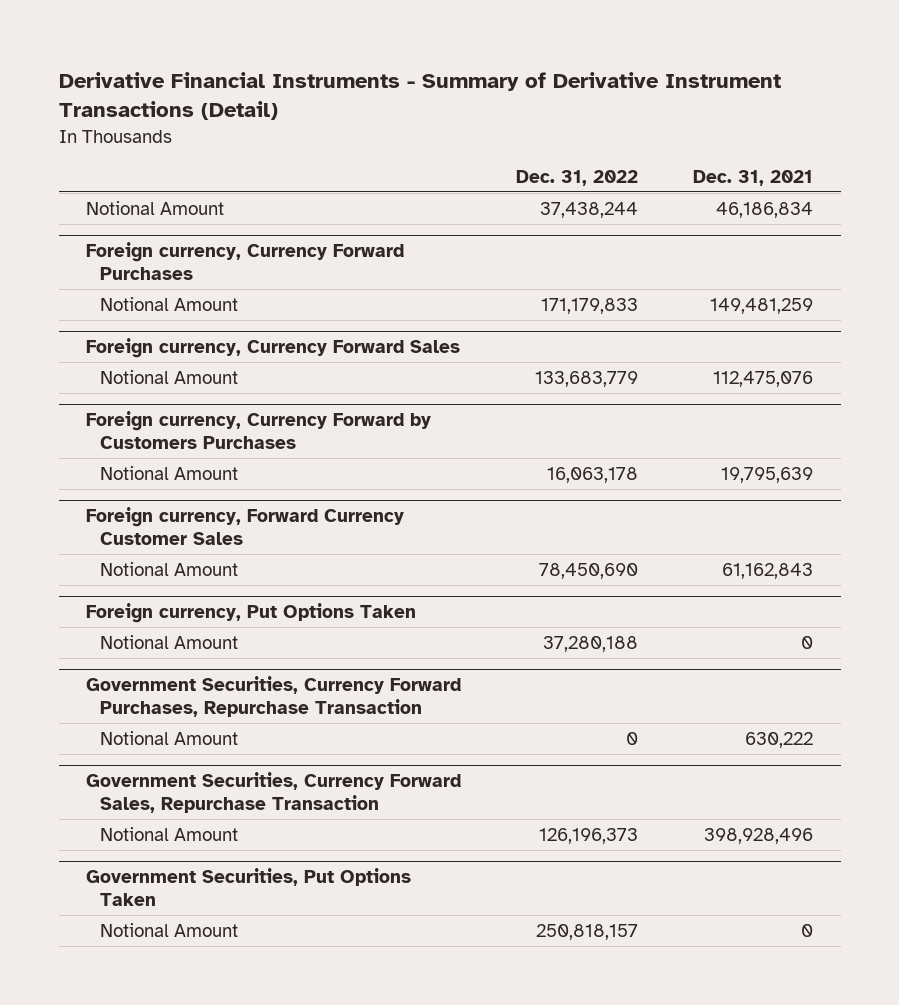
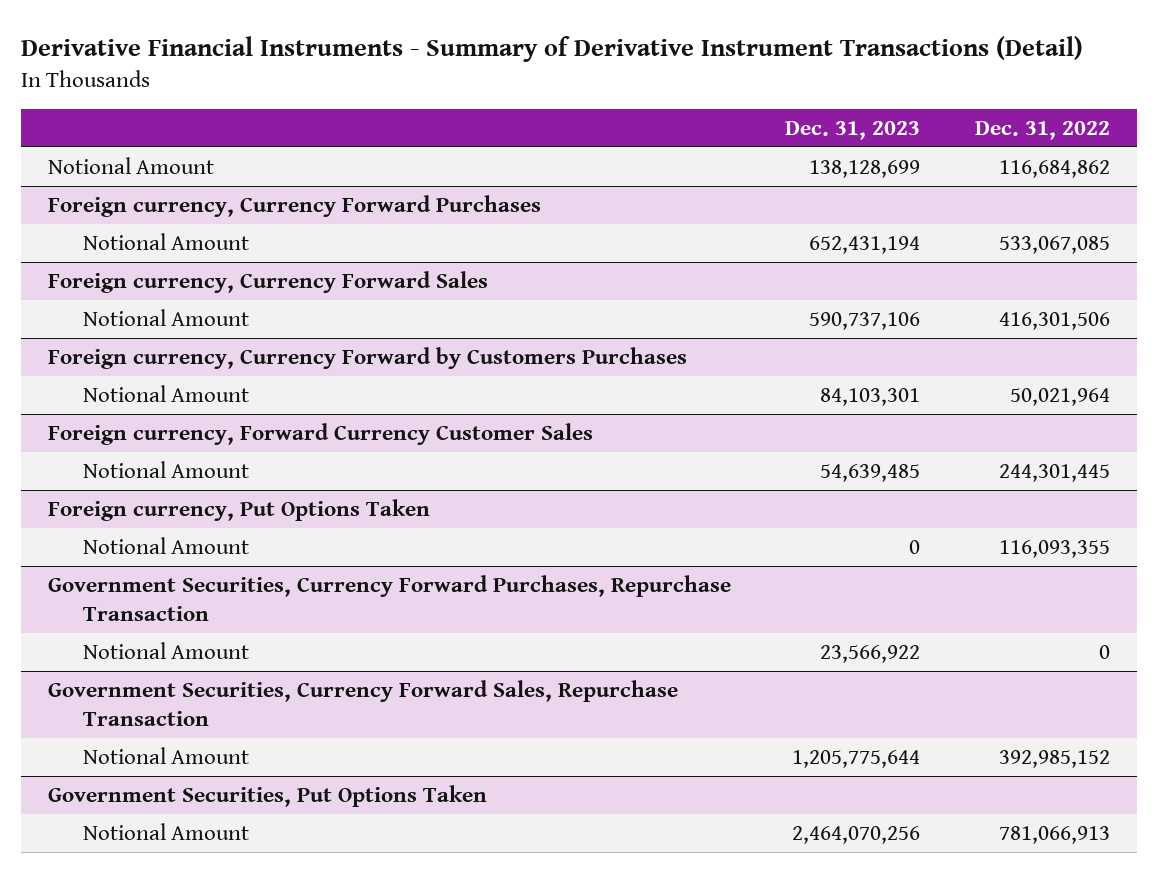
- | Dec. 31, 2022 | Dec. 31, 2021
+ | Dec. 31, 2023 | Dec. 31, 2022
- Notional Amount | 37,438,244 | 46,186,834
+ Notional Amount | 138,128,699 | 116,684,862
@ Foreign currency, Currency Forward Purchases
- Notional Amount | 171,179,833 | 149,481,259
+ Notional Amount | 652,431,194 | 533,067,085
@ Foreign currency, Currency Forward Sales
- Notional Amount | 133,683,779 | 112,475,076
+ Notional Amount | 590,737,106 | 416,301,506
@ Foreign currency, Currency Forward by Customers Purchases
- Notional Amount | 16,063,178 | 19,795,639
+ Notional Amount | 84,103,301 | 50,021,964
@ Foreign currency, Forward Currency Customer Sales
- Notional Amount | 78,450,690 | 61,162,843
+ Notional Amount | 54,639,485 | 244,301,445
@ Foreign currency, Put Options Taken
- Notional Amount | 37,280,188 | 0
+ Notional Amount | 0 | 116,093,355
@ Government Securities, Currency Forward Sales, Repurchase Transaction
- Notional Amount | 126,196,373 | 398,928,496
+ Notional Amount | 1,205,775,644 | 392,985,152
@ Government Securities, Put Options Taken
- Notional Amount | 250,818,157 | 0
+ Notional Amount | 2,464,070,256 | 781,066,913

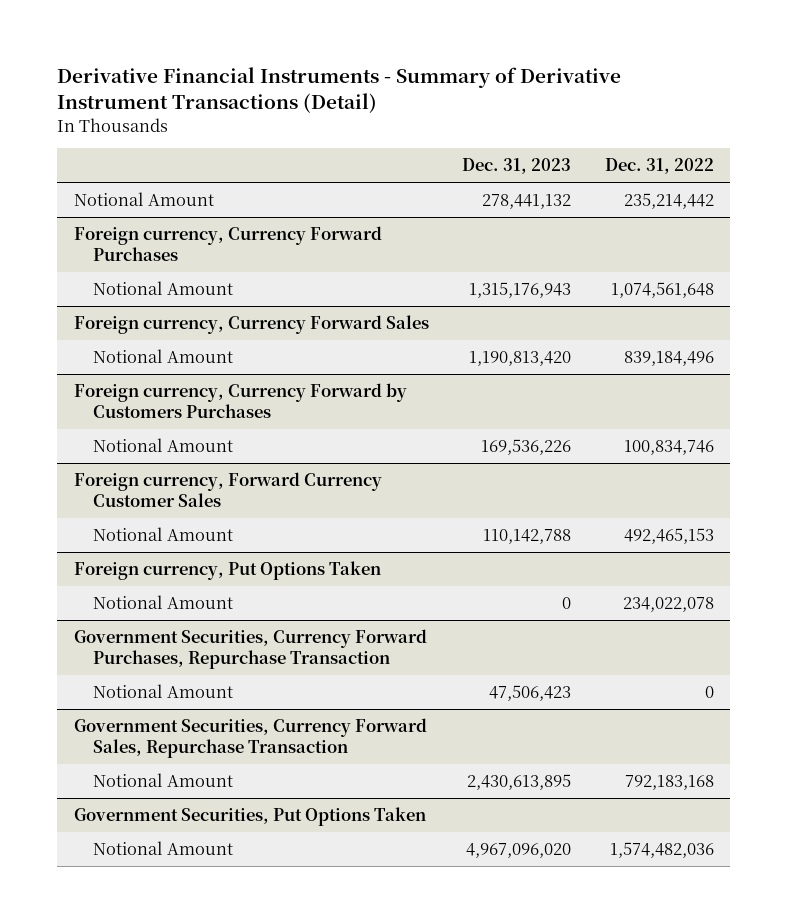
- Notional Amount | 138,128,699 | 116,684,862
+ Notional Amount | 278,441,132 | 235,214,442
@ Foreign currency, Currency Forward Purchases
- Notional Amount | 652,431,194 | 533,067,085
+ Notional Amount | 1,315,176,943 | 1,074,561,648
@ Foreign currency, Currency Forward Sales
- Notional Amount | 590,737,106 | 416,301,506
+ Notional Amount | 1,190,813,420 | 839,184,496
@ Foreign currency, Currency Forward by Customers Purchases
- Notional Amount | 84,103,301 | 50,021,964
+ Notional Amount | 169,536,226 | 100,834,746
@ Foreign currency, Forward Currency Customer Sales
- Notional Amount | 54,639,485 | 244,301,445
+ Notional Amount | 110,142,788 | 492,465,153
@ Foreign currency, Put Options Taken
- Notional Amount | 0 | 116,093,355
+ Notional Amount | 0 | 234,022,078
@ Government Securities, Currency Forward Purchases, Repurchase Transaction
- Notional Amount | 23,566,922 | 0
+ Notional Amount | 47,506,423 | 0
@ Government Securities, Currency Forward Sales, Repurchase Transaction
- Notional Amount | 1,205,775,644 | 392,985,152
+ Notional Amount | 2,430,613,895 | 792,183,168
@ Government Securities, Put Options Taken
- Notional Amount | 2,464,070,256 | 781,066,913
+ Notional Amount | 4,967,096,020 | 1,574,482,036

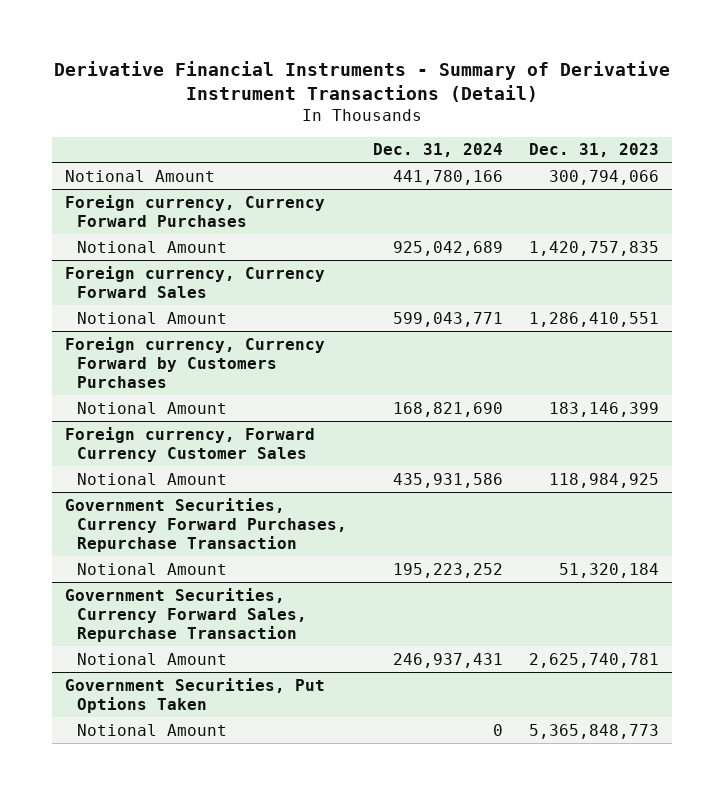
- | Dec. 31, 2023 | Dec. 31, 2022
+ | Dec. 31, 2024 | Dec. 31, 2023
- Notional Amount | 278,441,132 | 235,214,442
+ Notional Amount | 441,780,166 | 300,794,066
@ Foreign currency, Currency Forward Purchases
- Notional Amount | 1,315,176,943 | 1,074,561,648
+ Notional Amount | 925,042,689 | 1,420,757,835
@ Foreign currency, Currency Forward Sales
- Notional Amount | 1,190,813,420 | 839,184,496
+ Notional Amount | 599,043,771 | 1,286,410,551
@ Foreign currency, Currency Forward by Customers Purchases
- Notional Amount | 169,536,226 | 100,834,746
+ Notional Amount | 168,821,690 | 183,146,399
@ Foreign currency, Forward Currency Customer Sales
- Notional Amount | 110,142,788 | 492,465,153
- Foreign currency, Put Options Taken
- Notional Amount | 0 | 234,022,078
@ Foreign currency, Forward Currency Customer Sales
+ Notional Amount | 435,931,586 | 118,984,925
@ Government Securities, Currency Forward Purchases, Repurchase Transaction
- Notional Amount | 47,506,423 | 0
+ Notional Amount | 195,223,252 | 51,320,184
@ Government Securities, Currency Forward Sales, Repurchase Transaction
- Notional Amount | 2,430,613,895 | 792,183,168
+ Notional Amount | 246,937,431 | 2,625,740,781
@ Government Securities, Put Options Taken
- Notional Amount | 4,967,096,020 | 1,574,482,036
+ Notional Amount | 0 | 5,365,848,773

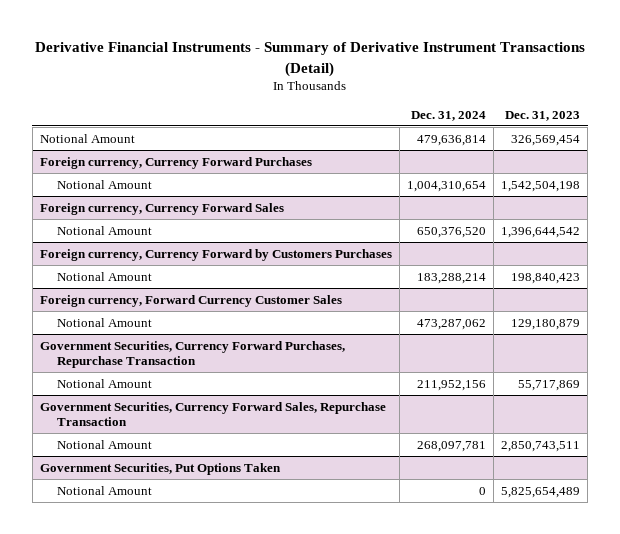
- Notional Amount | 441,780,166 | 300,794,066
+ Notional Amount | 479,636,814 | 326,569,454
@ Foreign currency, Currency Forward Purchases
- Notional Amount | 925,042,689 | 1,420,757,835
+ Notional Amount | 1,004,310,654 | 1,542,504,198
@ Foreign currency, Currency Forward Sales
- Notional Amount | 599,043,771 | 1,286,410,551
+ Notional Amount | 650,376,520 | 1,396,644,542
@ Foreign currency, Currency Forward by Customers Purchases
- Notional Amount | 168,821,690 | 183,146,399
+ Notional Amount | 183,288,214 | 198,840,423
@ Foreign currency, Forward Currency Customer Sales
- Notional Amount | 435,931,586 | 118,984,925
+ Notional Amount | 473,287,062 | 129,180,879
@ Government Securities, Currency Forward Purchases, Repurchase Transaction
- Notional Amount | 195,223,252 | 51,320,184
+ Notional Amount | 211,952,156 | 55,717,869
@ Government Securities, Currency Forward Sales, Repurchase Transaction
- Notional Amount | 246,937,431 | 2,625,740,781
+ Notional Amount | 268,097,781 | 2,850,743,511
@ Government Securities, Put Options Taken
- Notional Amount | 0 | 5,365,848,773
+ Notional Amount | 0 | 5,825,654,489

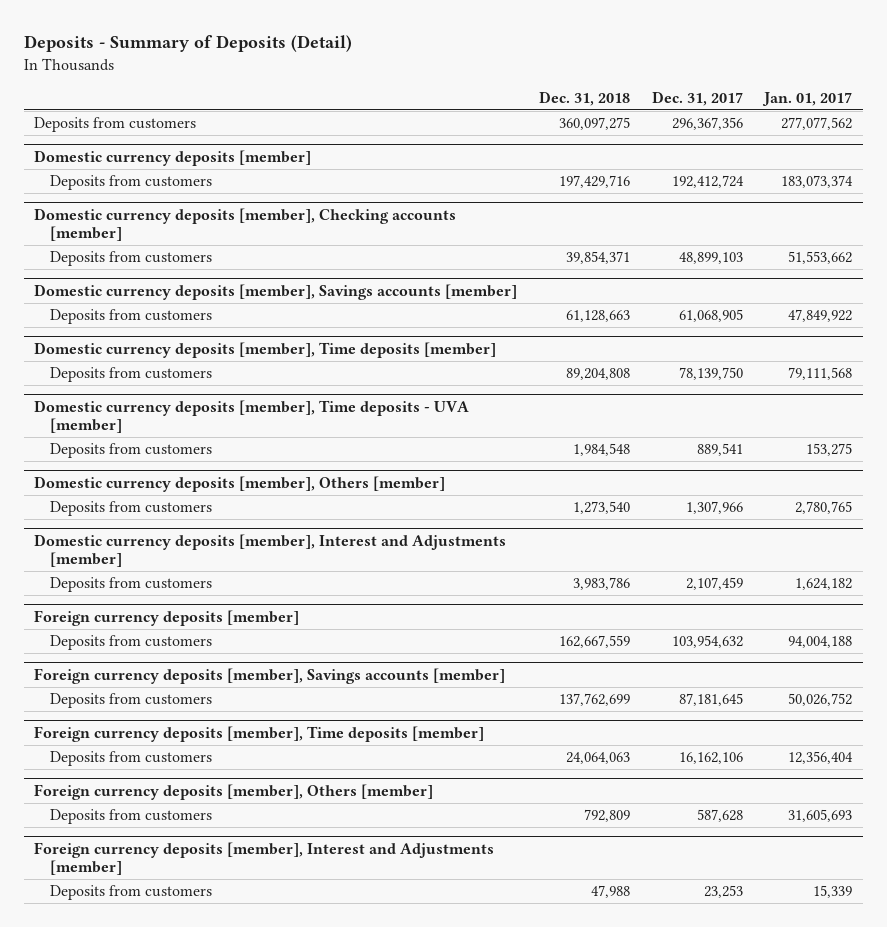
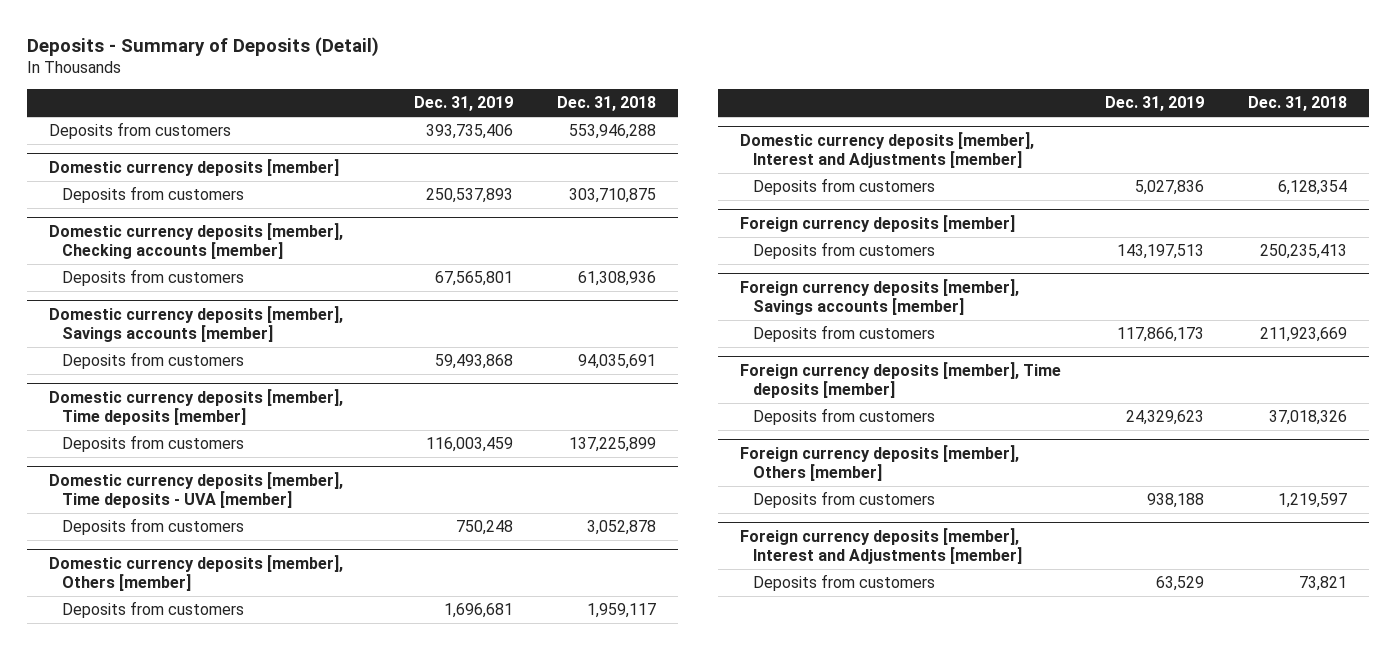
- | Dec. 31, 2018 | Dec. 31, 2017 | Jan. 01, 2017
+ | Dec. 31, 2019 | Dec. 31, 2018
- Deposits from customers | 360,097,275 | 296,367,356 | 277,077,562
+ Deposits from customers | 393,735,406 | 553,946,288
@ Domestic currency deposits [member]
- Deposits from customers | 197,429,716 | 192,412,724 | 183,073,374
+ Deposits from customers | 250,537,893 | 303,710,875
@ Domestic currency deposits [member], Checking accounts [member]
- Deposits from customers | 39,854,371 | 48,899,103 | 51,553,662
+ Deposits from customers | 67,565,801 | 61,308,936
@ Domestic currency deposits [member], Savings accounts [member]
- Deposits from customers | 61,128,663 | 61,068,905 | 47,849,922
+ Deposits from customers | 59,493,868 | 94,035,691
@ Domestic currency deposits [member], Time deposits [member]
- Deposits from customers | 89,204,808 | 78,139,750 | 79,111,568
+ Deposits from customers | 116,003,459 | 137,225,899
@ Domestic currency deposits [member], Time deposits - UVA [member]
- Deposits from customers | 1,984,548 | 889,541 | 153,275
+ Deposits from customers | 750,248 | 3,052,878
@ Domestic currency deposits [member], Others [member]
- Deposits from customers | 1,273,540 | 1,307,966 | 2,780,765
+ Deposits from customers | 1,696,681 | 1,959,117
@ Domestic currency deposits [member], Interest and Adjustments [member]
- Deposits from customers | 3,983,786 | 2,107,459 | 1,624,182
+ Deposits from customers | 5,027,836 | 6,128,354
@ Foreign currency deposits [member]
- Deposits from customers | 162,667,559 | 103,954,632 | 94,004,188
+ Deposits from customers | 143,197,513 | 250,235,413
@ Foreign currency deposits [member], Savings accounts [member]
- Deposits from customers | 137,762,699 | 87,181,645 | 50,026,752
+ Deposits from customers | 117,866,173 | 211,923,669
@ Foreign currency deposits [member], Time deposits [member]
- Deposits from customers | 24,064,063 | 16,162,106 | 12,356,404
+ Deposits from customers | 24,329,623 | 37,018,326
@ Foreign currency deposits [member], Others [member]
- Deposits from customers | 792,809 | 587,628 | 31,605,693
+ Deposits from customers | 938,188 | 1,219,597
@ Foreign currency deposits [member], Interest and Adjustments [member]
- Deposits from customers | 47,988 | 23,253 | 15,339
+ Deposits from customers | 63,529 | 73,821

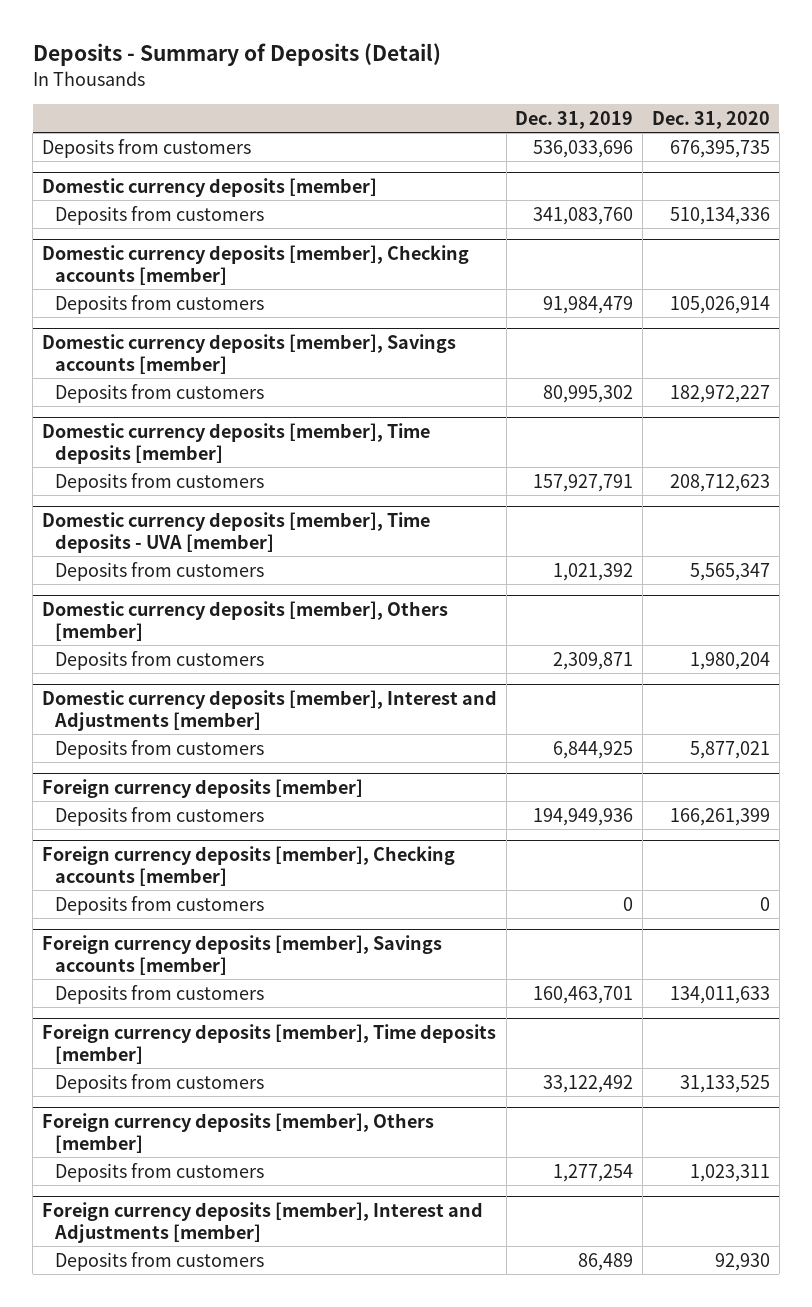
- | Dec. 31, 2019 | Dec. 31, 2018
+ | Dec. 31, 2019 | Dec. 31, 2020
- Deposits from customers | 393,735,406 | 553,946,288
+ Deposits from customers | 536,033,696 | 676,395,735
@ Domestic currency deposits [member]
- Deposits from customers | 250,537,893 | 303,710,875
+ Deposits from customers | 341,083,760 | 510,134,336
@ Domestic currency deposits [member], Checking accounts [member]
- Deposits from customers | 67,565,801 | 61,308,936
+ Deposits from customers | 91,984,479 | 105,026,914
@ Domestic currency deposits [member], Savings accounts [member]
- Deposits from customers | 59,493,868 | 94,035,691
+ Deposits from customers | 80,995,302 | 182,972,227
@ Domestic currency deposits [member], Time deposits [member]
- Deposits from customers | 116,003,459 | 137,225,899
+ Deposits from customers | 157,927,791 | 208,712,623
@ Domestic currency deposits [member], Time deposits - UVA [member]
- Deposits from customers | 750,248 | 3,052,878
+ Deposits from customers | 1,021,392 | 5,565,347
@ Domestic currency deposits [member], Others [member]
- Deposits from customers | 1,696,681 | 1,959,117
+ Deposits from customers | 2,309,871 | 1,980,204
@ Domestic currency deposits [member], Interest and Adjustments [member]
- Deposits from customers | 5,027,836 | 6,128,354
+ Deposits from customers | 6,844,925 | 5,877,021
@ Foreign currency deposits [member]
- Deposits from customers | 143,197,513 | 250,235,413
+ Deposits from customers | 194,949,936 | 166,261,399
+ Foreign currency deposits [member], Checking accounts [member]
+ Deposits from customers | 0 | 0
@ Foreign currency deposits [member], Savings accounts [member]
- Deposits from customers | 117,866,173 | 211,923,669
+ Deposits from customers | 160,463,701 | 134,011,633
@ Foreign currency deposits [member], Time deposits [member]
- Deposits from customers | 24,329,623 | 37,018,326
+ Deposits from customers | 33,122,492 | 31,133,525
@ Foreign currency deposits [member], Others [member]
- Deposits from customers | 938,188 | 1,219,597
+ Deposits from customers | 1,277,254 | 1,023,311
@ Foreign currency deposits [member], Interest and Adjustments [member]
- Deposits from customers | 63,529 | 73,821
+ Deposits from customers | 86,489 | 92,930

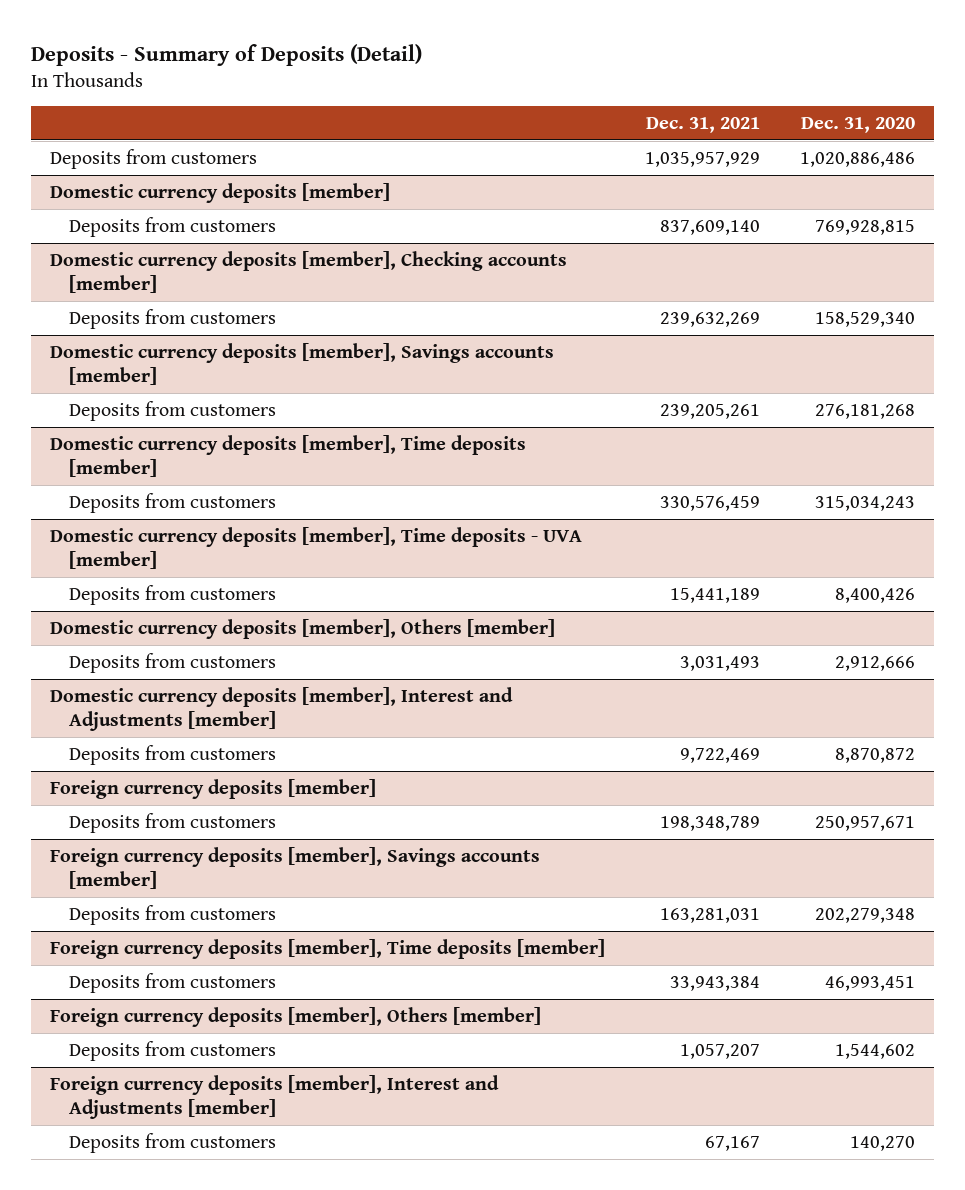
- | Dec. 31, 2019 | Dec. 31, 2020
+ | Dec. 31, 2021 | Dec. 31, 2020
- Deposits from customers | 536,033,696 | 676,395,735
+ Deposits from customers | 1,035,957,929 | 1,020,886,486
@ Domestic currency deposits [member]
- Deposits from customers | 341,083,760 | 510,134,336
+ Deposits from customers | 837,609,140 | 769,928,815
@ Domestic currency deposits [member], Checking accounts [member]
- Deposits from customers | 91,984,479 | 105,026,914
+ Deposits from customers | 239,632,269 | 158,529,340
@ Domestic currency deposits [member], Savings accounts [member]
- Deposits from customers | 80,995,302 | 182,972,227
+ Deposits from customers | 239,205,261 | 276,181,268
@ Domestic currency deposits [member], Time deposits [member]
- Deposits from customers | 157,927,791 | 208,712,623
+ Deposits from customers | 330,576,459 | 315,034,243
@ Domestic currency deposits [member], Time deposits - UVA [member]
- Deposits from customers | 1,021,392 | 5,565,347
+ Deposits from customers | 15,441,189 | 8,400,426
@ Domestic currency deposits [member], Others [member]
- Deposits from customers | 2,309,871 | 1,980,204
+ Deposits from customers | 3,031,493 | 2,912,666
@ Domestic currency deposits [member], Interest and Adjustments [member]
- Deposits from customers | 6,844,925 | 5,877,021
+ Deposits from customers | 9,722,469 | 8,870,872
@ Foreign currency deposits [member]
- Deposits from customers | 194,949,936 | 166,261,399
- Foreign currency deposits [member], Checking accounts [member]
- Deposits from customers | 0 | 0
@ Foreign currency deposits [member]
+ Deposits from customers | 198,348,789 | 250,957,671
@ Foreign currency deposits [member], Savings accounts [member]
- Deposits from customers | 160,463,701 | 134,011,633
+ Deposits from customers | 163,281,031 | 202,279,348
@ Foreign currency deposits [member], Time deposits [member]
- Deposits from customers | 33,122,492 | 31,133,525
+ Deposits from customers | 33,943,384 | 46,993,451
@ Foreign currency deposits [member], Others [member]
- Deposits from customers | 1,277,254 | 1,023,311
+ Deposits from customers | 1,057,207 | 1,544,602
@ Foreign currency deposits [member], Interest and Adjustments [member]
- Deposits from customers | 86,489 | 92,930
+ Deposits from customers | 67,167 | 140,270

